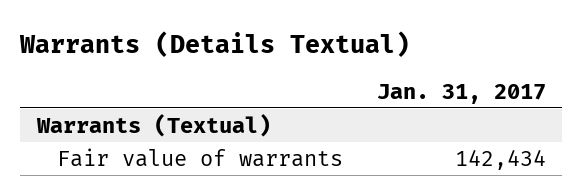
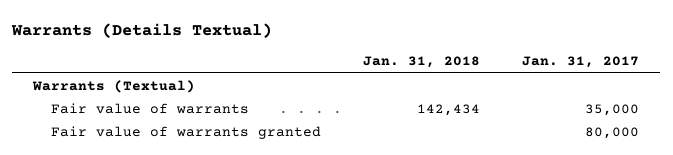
- | Jan. 31, 2017
+ | Jan. 31, 2018 | Jan. 31, 2017
- Fair value of warrants | 142,434
+ Fair value of warrants | 142,434 | 35,000
+ Fair value of warrants granted | | 80,000

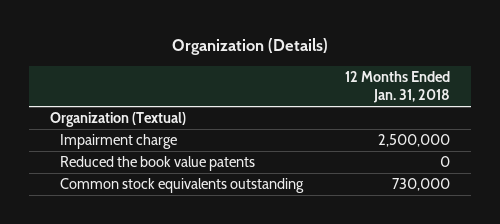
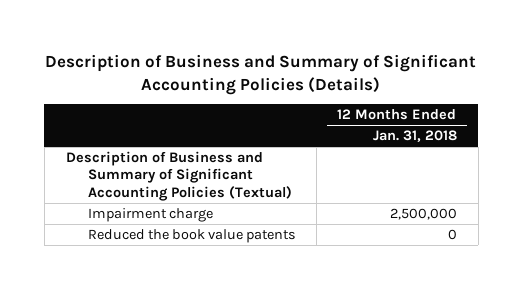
- Organization (Details)
+ Description of Business and Summary of Significant Accounting Policies (Details)
- Organization (Textual)
+ Description of Business and Summary of Significant Accounting Policies (Textual)
- Common stock equivalents outstanding | 730,000

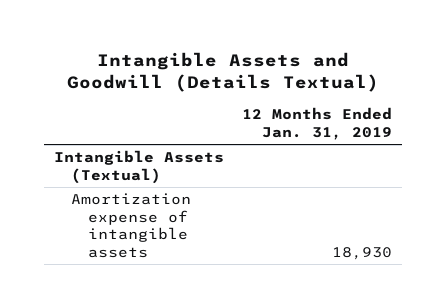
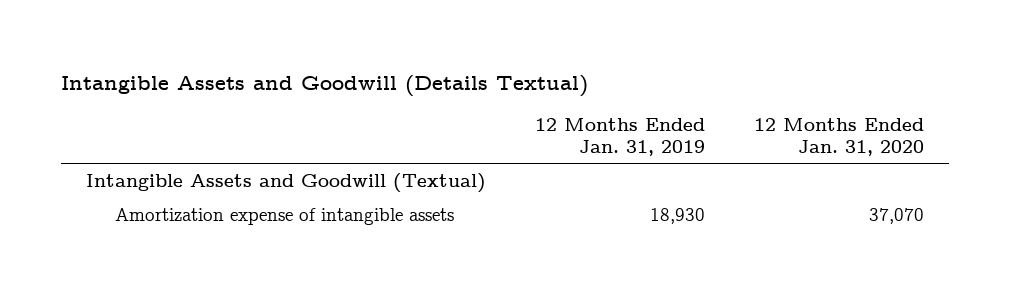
- | 12 Months Ended Jan. 31, 2019
+ | 12 Months Ended Jan. 31, 2019 | 12 Months Ended Jan. 31, 2020
- Intangible Assets (Textual)
+ Intangible Assets and Goodwill (Textual)

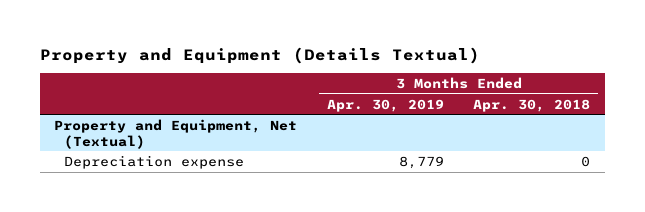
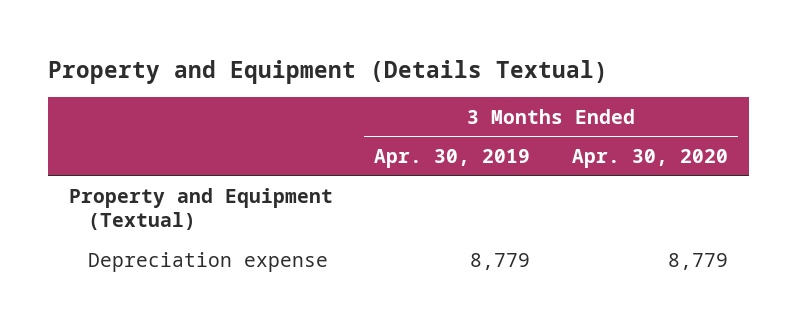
- | 3 Months Ended Apr. 30, 2019 | 3 Months Ended Apr. 30, 2018
+ | 3 Months Ended Apr. 30, 2019 | 3 Months Ended Apr. 30, 2020
- Property and Equipment, Net (Textual)
+ Property and Equipment (Textual)

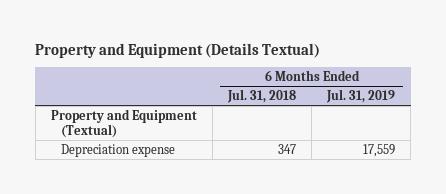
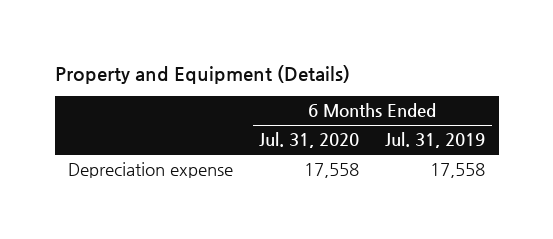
- Property and Equipment (Details Textual)
+ Property and Equipment (Details)
- | 6 Months Ended Jul. 31, 2018 | 6 Months Ended Jul. 31, 2019
+ | 6 Months Ended Jul. 31, 2020 | 6 Months Ended Jul. 31, 2019
- Property and Equipment (Textual)
- Depreciation expense | 347 | 17,559
+ Depreciation expense | 17,558 | 17,558

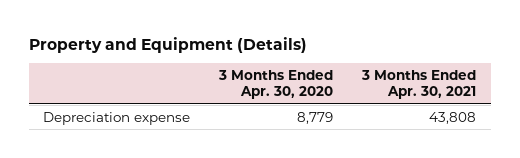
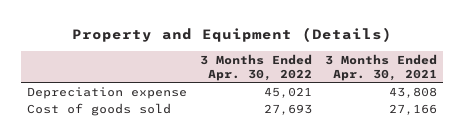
- | 3 Months Ended Apr. 30, 2020 | 3 Months Ended Apr. 30, 2021
+ | 3 Months Ended Apr. 30, 2022 | 3 Months Ended Apr. 30, 2021
+ Cost of goods sold | 27,693 | 27,166

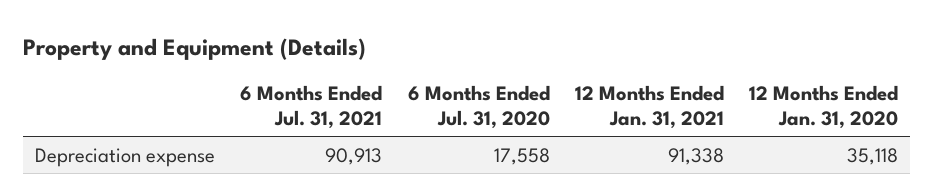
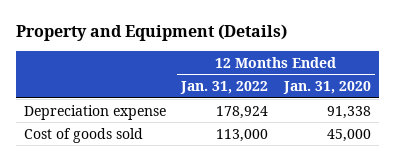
- | 6 Months Ended Jul. 31, 2021 | 6 Months Ended Jul. 31, 2020 | 12 Months Ended Jan. 31, 2021 | 12 Months Ended Jan. 31, 2020
+ | 12 Months Ended Jan. 31, 2022 | 12 Months Ended Jan. 31, 2020
- Depreciation expense | 90,913 | 17,558 | 91,338 | 35,118
+ Depreciation expense | 178,924 | 91,338
+ Cost of goods sold | 113,000 | 45,000

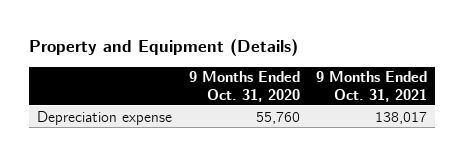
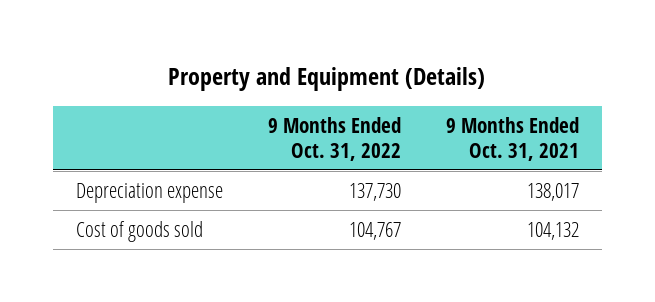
- | 9 Months Ended Oct. 31, 2020 | 9 Months Ended Oct. 31, 2021
+ | 9 Months Ended Oct. 31, 2022 | 9 Months Ended Oct. 31, 2021
+ Cost of goods sold | 104,767 | 104,132

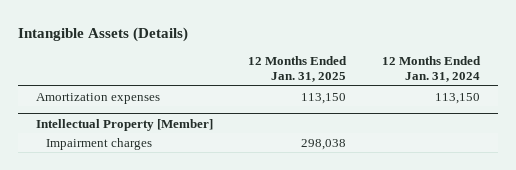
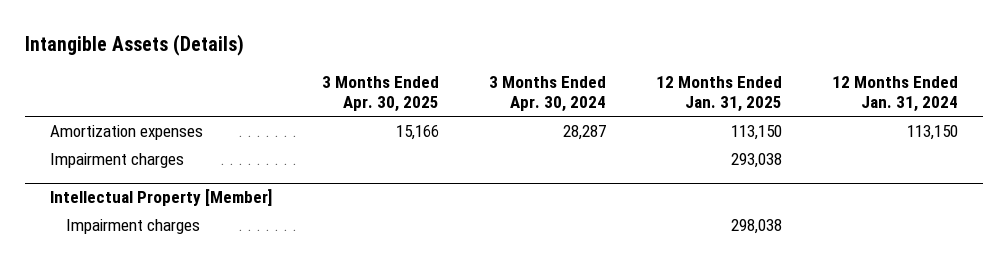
- | 12 Months Ended Jan. 31, 2025 | 12 Months Ended Jan. 31, 2024
+ | 3 Months Ended Apr. 30, 2025 | 3 Months Ended Apr. 30, 2024 | 12 Months Ended Jan. 31, 2025 | 12 Months Ended Jan. 31, 2024
+ Impairment charges | | | 293,038 |

